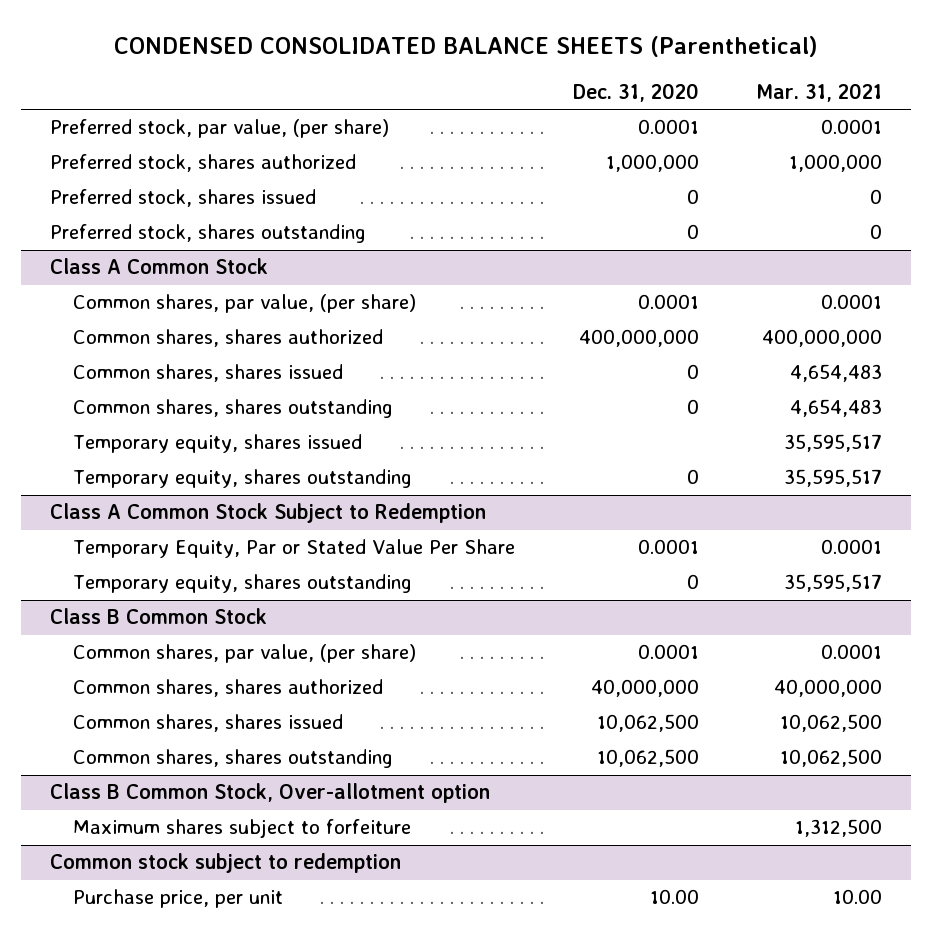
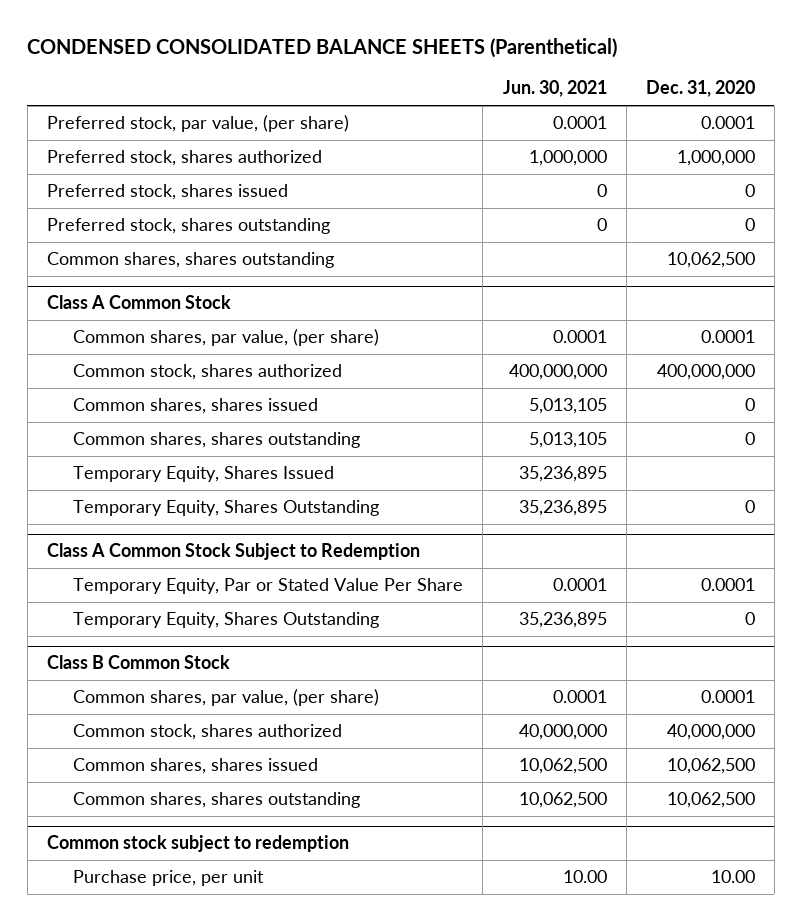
- | Dec. 31, 2020 | Mar. 31, 2021
+ | Jun. 30, 2021 | Dec. 31, 2020
+ Common shares, shares outstanding | | 10,062,500
@ Class A Common Stock
- Common shares, shares authorized | 400,000,000 | 400,000,000
+ Common stock, shares authorized | 400,000,000 | 400,000,000
- Temporary equity, shares issued | | 35,595,517
- Temporary equity, shares outstanding | 0 | 35,595,517
+ Temporary Equity, Shares Issued | 35,236,895 |
+ Temporary Equity, Shares Outstanding | 35,236,895 | 0
@ Class A Common Stock Subject to Redemption
- Temporary equity, shares outstanding | 0 | 35,595,517
+ Temporary Equity, Shares Outstanding | 35,236,895 | 0
@ Class B Common Stock
- Common shares, shares authorized | 40,000,000 | 40,000,000
+ Common stock, shares authorized | 40,000,000 | 40,000,000
- Class B Common Stock, Over-allotment option
- Maximum shares subject to forfeiture | | 1,312,500

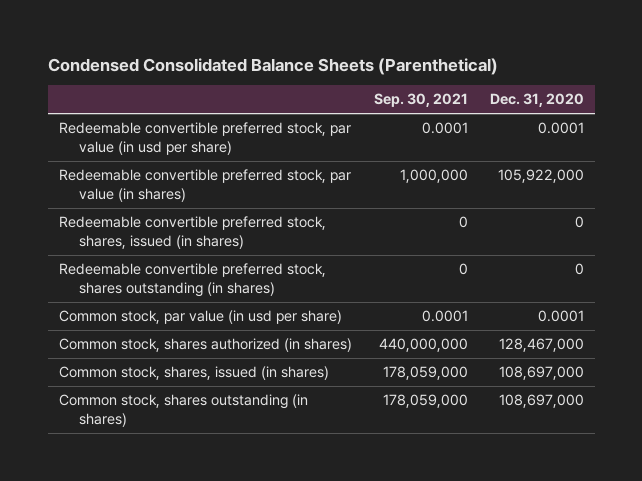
- CONDENSED CONSOLIDATED BALANCE SHEETS (Parenthetical)
+ Condensed Consolidated Balance Sheets (Parenthetical)
- | Jun. 30, 2021 | Dec. 31, 2020
+ | Sep. 30, 2021 | Dec. 31, 2020
- Preferred stock, par value, (per share) | 0.0001 | 0.0001
- Preferred stock, shares authorized | 1,000,000 | 1,000,000
- Preferred stock, shares issued | 0 | 0
- Preferred stock, shares outstanding | 0 | 0
- Common shares, shares outstanding | | 10,062,500
- Class A Common Stock
- Common shares, par value, (per share) | 0.0001 | 0.0001
- Common stock, shares authorized | 400,000,000 | 400,000,000
- Common shares, shares issued | 5,013,105 | 0
- Common shares, shares outstanding | 5,013,105 | 0
- Temporary Equity, Shares Issued | 35,236,895 |
- Temporary Equity, Shares Outstanding | 35,236,895 | 0
- Class A Common Stock Subject to Redemption
- Temporary Equity, Par or Stated Value Per Share | 0.0001 | 0.0001
- Temporary Equity, Shares Outstanding | 35,236,895 | 0
- Class B Common Stock
- Common shares, par value, (per share) | 0.0001 | 0.0001
- Common stock, shares authorized | 40,000,000 | 40,000,000
- Common shares, shares issued | 10,062,500 | 10,062,500
- Common shares, shares outstanding | 10,062,500 | 10,062,500
- Common stock subject to redemption
- Purchase price, per unit | 10.00 | 10.00
+ Redeemable convertible preferred stock, par value (in usd per share) | 0.0001 | 0.0001
+ Redeemable convertible preferred stock, par value (in shares) | 1,000,000 | 105,922,000
+ Redeemable convertible preferred stock, shares, issued (in shares) | 0 | 0
+ Redeemable convertible preferred stock, shares outstanding (in shares) | 0 | 0
+ Common stock, par value (in usd per share) | 0.0001 | 0.0001
+ Common stock, shares authorized (in shares) | 440,000,000 | 128,467,000
+ Common stock, shares, issued (in shares) | 178,059,000 | 108,697,000
+ Common stock, shares outstanding (in shares) | 178,059,000 | 108,697,000

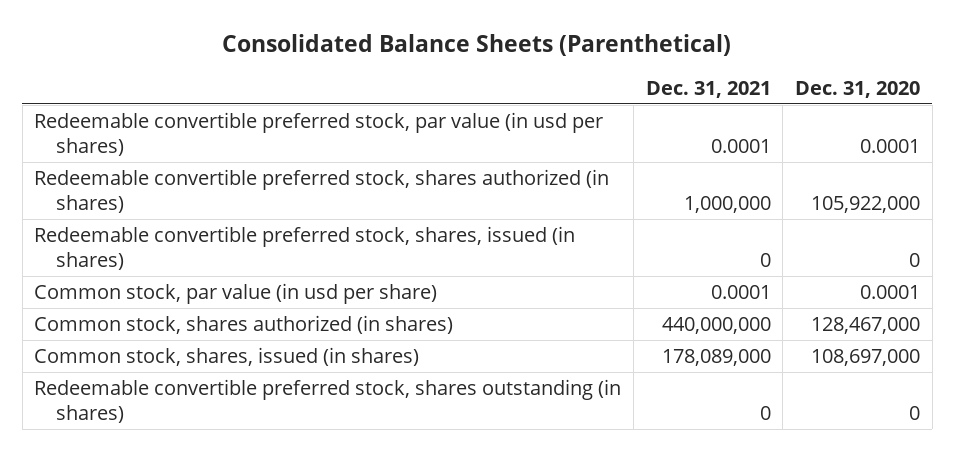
- Condensed Consolidated Balance Sheets (Parenthetical)
+ Consolidated Balance Sheets (Parenthetical)
- | Sep. 30, 2021 | Dec. 31, 2020
+ | Dec. 31, 2021 | Dec. 31, 2020
- Redeemable convertible preferred stock, par value (in usd per share) | 0.0001 | 0.0001
- Redeemable convertible preferred stock, par value (in shares) | 1,000,000 | 105,922,000
+ Redeemable convertible preferred stock, par value (in usd per shares) | 0.0001 | 0.0001
+ Redeemable convertible preferred stock, shares authorized (in shares) | 1,000,000 | 105,922,000
- Common stock, shares outstanding (in shares) | 178,059,000 | 108,697,000
moved down: Redeemable convertible preferred stock, shares outstanding (in shares) | 0 | 0

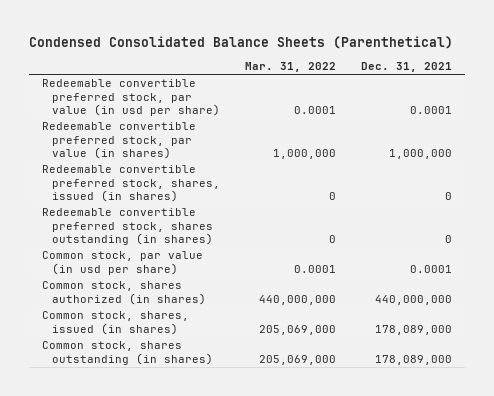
- Consolidated Balance Sheets (Parenthetical)
+ Condensed Consolidated Balance Sheets (Parenthetical)
- | Dec. 31, 2021 | Dec. 31, 2020
+ | Mar. 31, 2022 | Dec. 31, 2021
- Redeemable convertible preferred stock, par value (in usd per shares) | 0.0001 | 0.0001
- Redeemable convertible preferred stock, shares authorized (in shares) | 1,000,000 | 105,922,000
+ Redeemable convertible preferred stock, par value (in usd per share) | 0.0001 | 0.0001
+ Redeemable convertible preferred stock, par value (in shares) | 1,000,000 | 1,000,000
moved up: Redeemable convertible preferred stock, shares outstanding (in shares) | 0 | 0
+ Common stock, shares outstanding (in shares) | 205,069,000 | 178,089,000

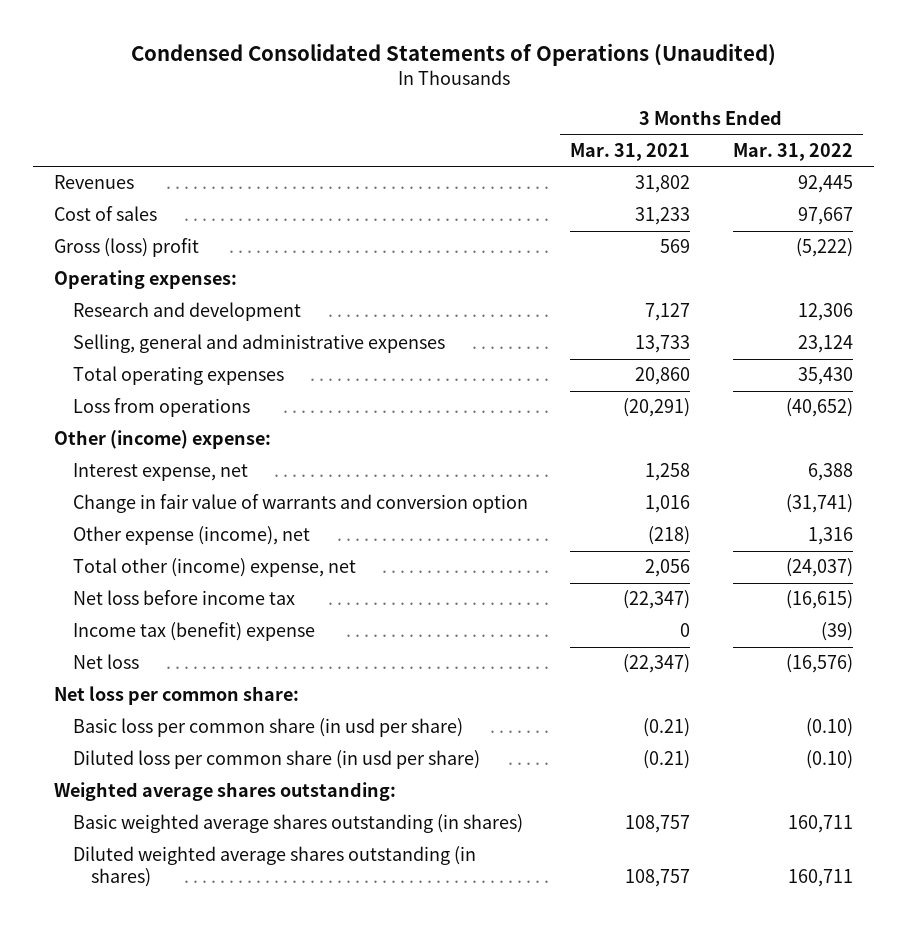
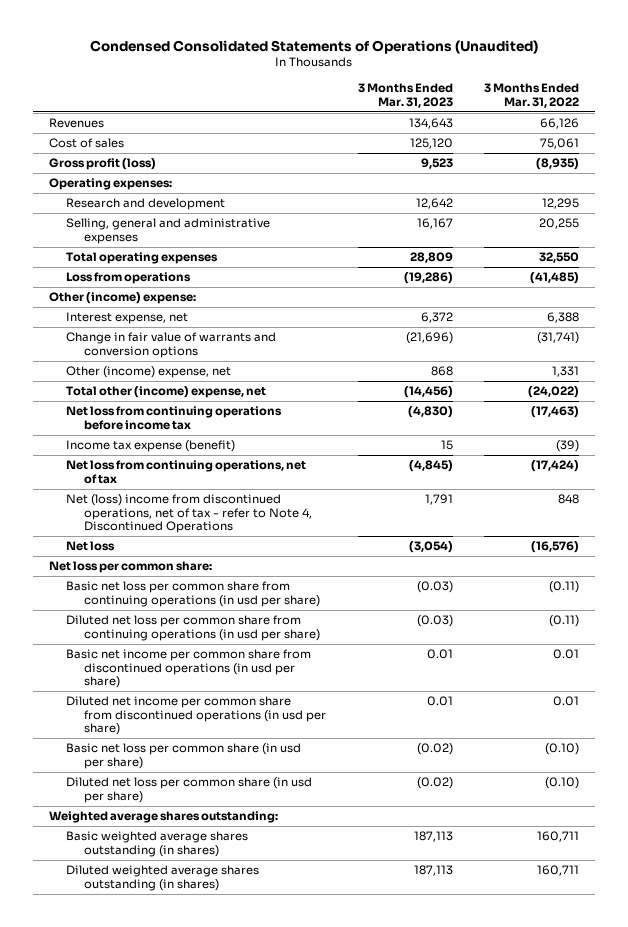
- | 3 Months Ended Mar. 31, 2021 | 3 Months Ended Mar. 31, 2022
+ | 3 Months Ended Mar. 31, 2023 | 3 Months Ended Mar. 31, 2022
- Revenues | 31,802 | 92,445
- Cost of sales | 31,233 | 97,667
- Gross (loss) profit | 569 | (5,222)
+ Revenues | 134,643 | 66,126
+ Cost of sales | 125,120 | 75,061
+ Gross profit (loss) | 9,523 | (8,935)
- Research and development | 7,127 | 12,306
- Selling, general and administrative expenses | 13,733 | 23,124
- Total operating expenses | 20,860 | 35,430
- Loss from operations | (20,291) | (40,652)
+ Research and development | 12,642 | 12,295
+ Selling, general and administrative expenses | 16,167 | 20,255
+ Total operating expenses | 28,809 | 32,550
+ Loss from operations | (19,286) | (41,485)
- Change in fair value of warrants and conversion option | 1,016 | (31,741)
- Other expense (income), net | (218) | 1,316
- Total other (income) expense, net | 2,056 | (24,037)
- Net loss before income tax | (22,347) | (16,615)
- Income tax (benefit) expense | 0 | (39)
+ Change in fair value of warrants and conversion options | (21,696) | (31,741)
+ Other (income) expense, net | 868 | 1,331
+ Total other (income) expense, net | (14,456) | (24,022)
+ Net loss from continuing operations before income tax | (4,830) | (17,463)
+ Income tax expense (benefit) | 15 | (39)
+ Net loss from continuing operations, net of tax | (4,845) | (17,424)
+ Net (loss) income from discontinued operations, net of tax - refer to Note 4, Discontinued Operations | 1,791 | 848
- Basic loss per common share (in usd per share) | (0.21) | (0.10)
- Diluted loss per common share (in usd per share) | (0.21) | (0.10)
+ Basic net loss per common share from continuing operations (in usd per share) | (0.03) | (0.11)
+ Diluted net loss per common share from continuing operations (in usd per share) | (0.03) | (0.11)
+ Basic net income per common share from discontinued operations (in usd per share) | 0.01 | 0.01
+ Diluted net income per common share from discontinued operations (in usd per share) | 0.01 | 0.01
+ Basic net loss per common share (in usd per share) | (0.02) | (0.10)
+ Diluted net loss per common share (in usd per share) | (0.02) | (0.10)

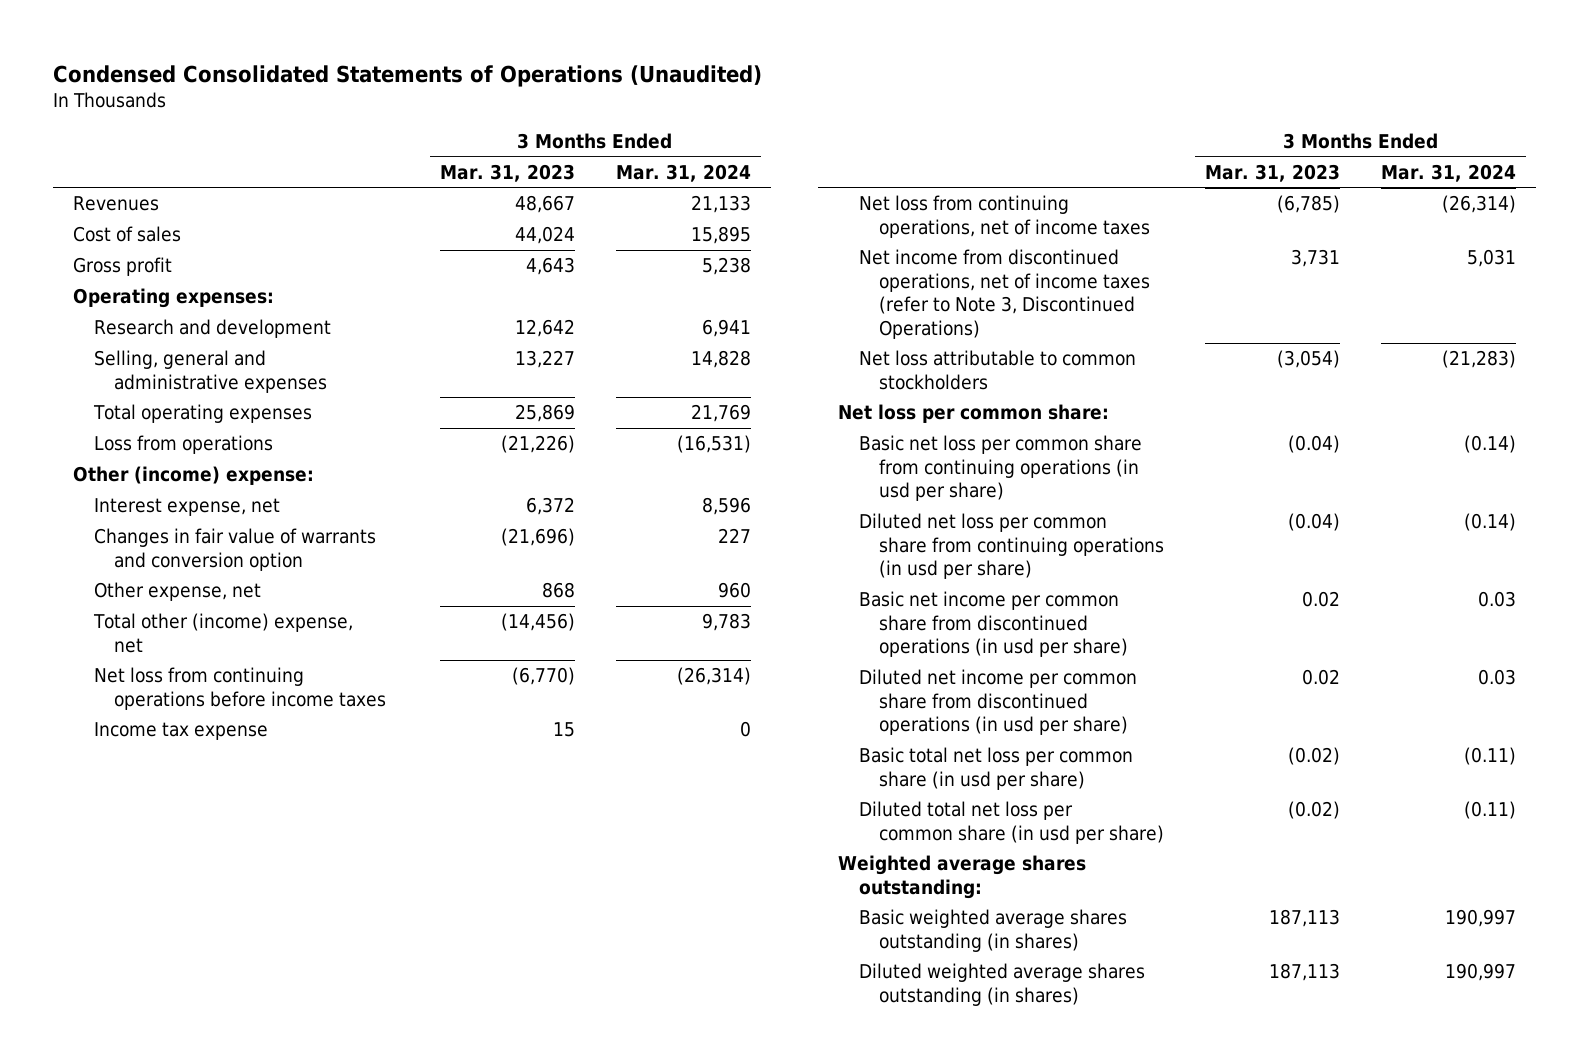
- | 3 Months Ended Mar. 31, 2023 | 3 Months Ended Mar. 31, 2022
+ | 3 Months Ended Mar. 31, 2023 | 3 Months Ended Mar. 31, 2024
- Revenues | 134,643 | 66,126
- Cost of sales | 125,120 | 75,061
- Gross profit (loss) | 9,523 | (8,935)
+ Revenues | 48,667 | 21,133
+ Cost of sales | 44,024 | 15,895
+ Gross profit | 4,643 | 5,238
- Selling, general and administrative expenses | 16,167 | 20,255
- Total operating expenses | 28,809 | 32,550
- Loss from operations | (19,286) | (41,485)
+ Selling, general and administrative expenses | 13,227 | 14,828
+ Total operating expenses | 25,869 | 21,769
+ Loss from operations | (21,226) | (16,531)
- Change in fair value of warrants and conversion options | (21,696) | (31,741)
- Other (income) expense, net | 868 | 1,331
+ Changes in fair value of warrants and conversion option | (21,696) | 227
+ Other expense, net | 868 | 960
- Net loss from continuing operations before income tax | (4,830) | (17,463)
- Income tax expense (benefit) | 15 | (39)
- Net loss from continuing operations, net of tax | (4,845) | (17,424)
- Net (loss) income from discontinued operations, net of tax - refer to Note 4, Discontinued Operations | 1,791 | 848
- Net loss | (3,054) | (16,576)
+ Net loss from continuing operations before income taxes | (6,770) | (26,314)
+ Income tax expense | 15 | 0
+ Net loss from continuing operations, net of income taxes | (6,785) | (26,314)
+ Net income from discontinued operations, net of income taxes (refer to Note 3, Discontinued Operations) | 3,731 | 5,031
+ Net loss attributable to common stockholders | (3,054) | (21,283)
- Basic net loss per common share from continuing operations (in usd per share) | (0.03) | (0.11)
- Diluted net loss per common share from continuing operations (in usd per share) | (0.03) | (0.11)
- Basic net income per common share from discontinued operations (in usd per share) | 0.01 | 0.01
- Diluted net income per common share from discontinued operations (in usd per share) | 0.01 | 0.01
- Basic net loss per common share (in usd per share) | (0.02) | (0.10)
- Diluted net loss per common share (in usd per share) | (0.02) | (0.10)
+ Basic net loss per common share from continuing operations (in usd per share) | (0.04) | (0.14)
+ Diluted net loss per common share from continuing operations (in usd per share) | (0.04) | (0.14)
+ Basic net income per common share from discontinued operations (in usd per share) | 0.02 | 0.03
+ Diluted net income per common share from discontinued operations (in usd per share) | 0.02 | 0.03
+ Basic total net loss per common share (in usd per share) | (0.02) | (0.11)
+ Diluted total net loss per common share (in usd per share) | (0.02) | (0.11)

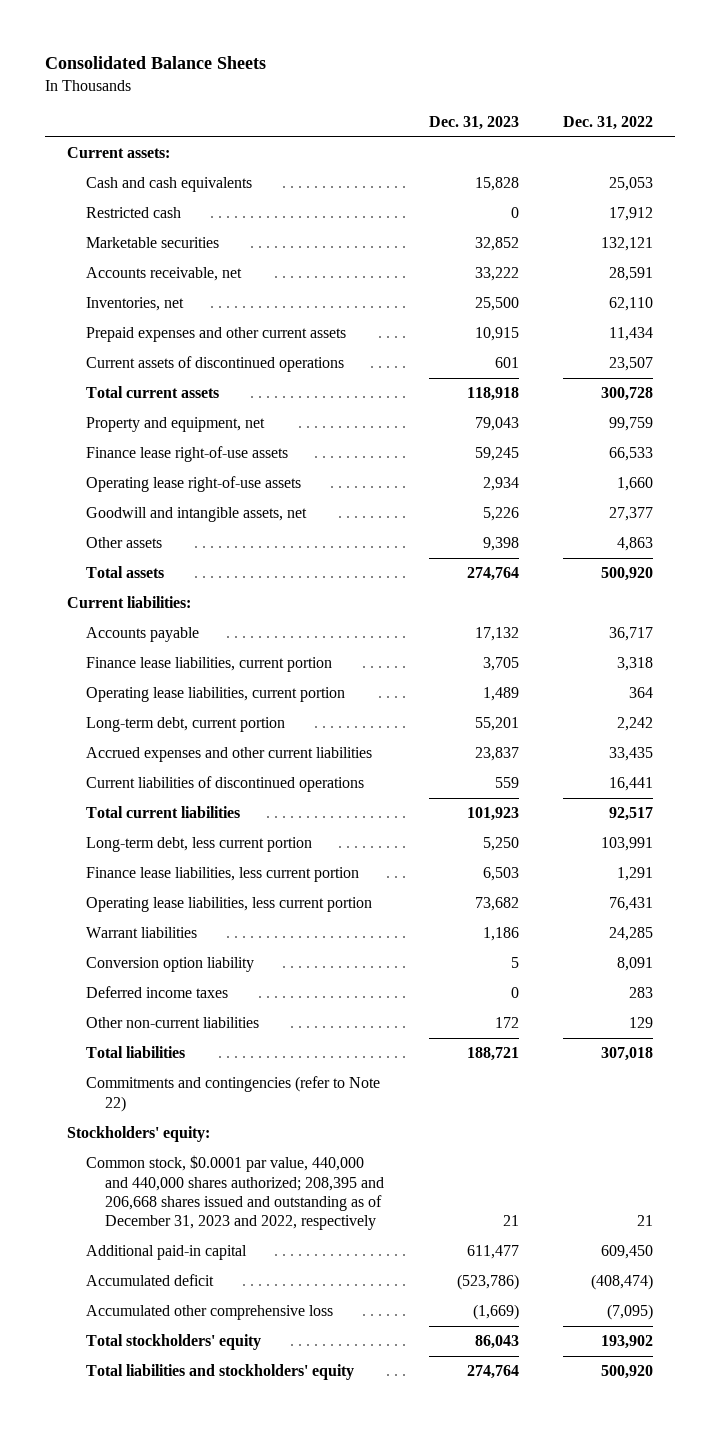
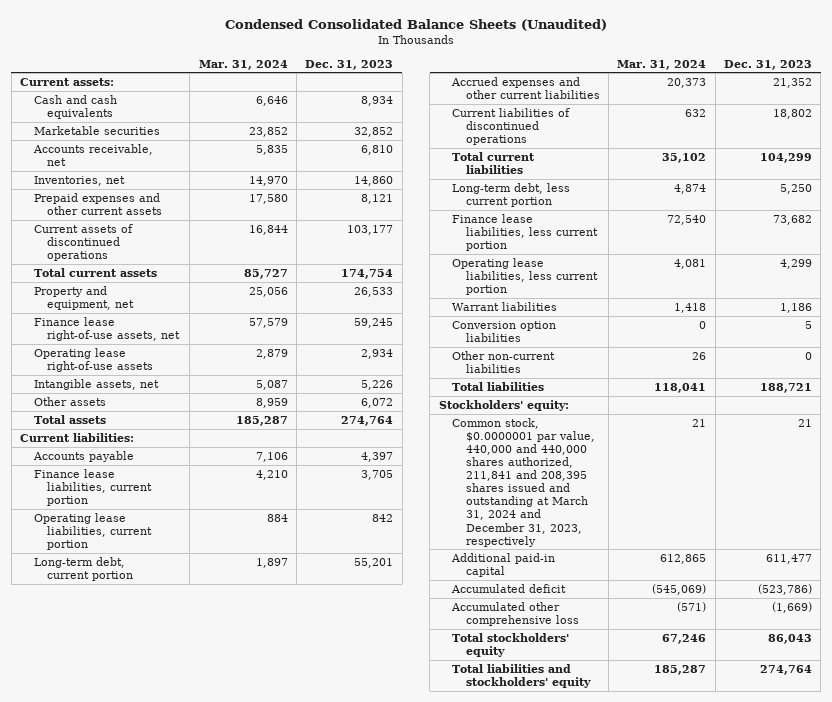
- Consolidated Balance Sheets
+ Condensed Consolidated Balance Sheets (Unaudited)
- | Dec. 31, 2023 | Dec. 31, 2022
+ | Mar. 31, 2024 | Dec. 31, 2023
- Cash and cash equivalents | 15,828 | 25,053
- Restricted cash | 0 | 17,912
+ Cash and cash equivalents | 6,646 | 8,934
- Accounts receivable, net | 33,222 | 28,591
- Inventories, net | 25,500 | 62,110
- Prepaid expenses and other current assets | 10,915 | 11,434
- Current assets of discontinued operations | 601 | 23,507
- Total current assets | 118,918 | 300,728
- Property and equipment, net | 79,043 | 99,759
- Finance lease right-of-use assets | 59,245 | 66,533
+ Accounts receivable, net | 5,835 | 6,810
+ Inventories, net | 14,970 | 14,860
+ Prepaid expenses and other current assets | 17,580 | 8,121
+ Current assets of discontinued operations | 16,844 | 103,177
+ Total current assets | 85,727 | 174,754
+ Property and equipment, net | 25,056 | 26,533
+ Finance lease right-of-use assets, net | 57,579 | 59,245
- Goodwill and intangible assets, net | 5,226 | 27,377
- Other assets | 9,398 | 4,863
+ Intangible assets, net | 5,087 | 5,226
+ Other assets | 8,959 | 6,072
- Accounts payable | 17,132 | 36,717
+ Accounts payable | 7,106 | 4,397
- Operating lease liabilities, current portion | 1,489 | 364
+ Operating lease liabilities, current portion | 884 | 842
- Accrued expenses and other current liabilities | 23,837 | 33,435
- Current liabilities of discontinued operations | 559 | 16,441
- Total current liabilities | 101,923 | 92,517
+ Accrued expenses and other current liabilities | 20,373 | 21,352
+ Current liabilities of discontinued operations | 632 | 18,802
+ Total current liabilities | 35,102 | 104,299
- Finance lease liabilities, less current portion | 6,503 | 1,291
- Operating lease liabilities, less current portion | 73,682 | 76,431
+ Finance lease liabilities, less current portion | 72,540 | 73,682
+ Operating lease liabilities, less current portion | 4,081 | 4,299
- Conversion option liability | 5 | 8,091
- Deferred income taxes | 0 | 283
- Other non-current liabilities | 172 | 129
+ Conversion option liabilities | 0 | 5
+ Other non-current liabilities | 26 | 0
- Commitments and contingencies (refer to Note 22)
- Common stock, $0.0001 par value, 440,000 and 440,000 shares authorized; 208,395 and 206,668 shares issued and outstanding as of December 31, 2023 and 2022, respectively | 21 | 21
+ Common stock, $0.0000001 par value, 440,000 and 440,000 shares authorized, 211,841 and 208,395 shares issued and outstanding at March 31, 2024 and December 31, 2023, respectively | 21 | 21

